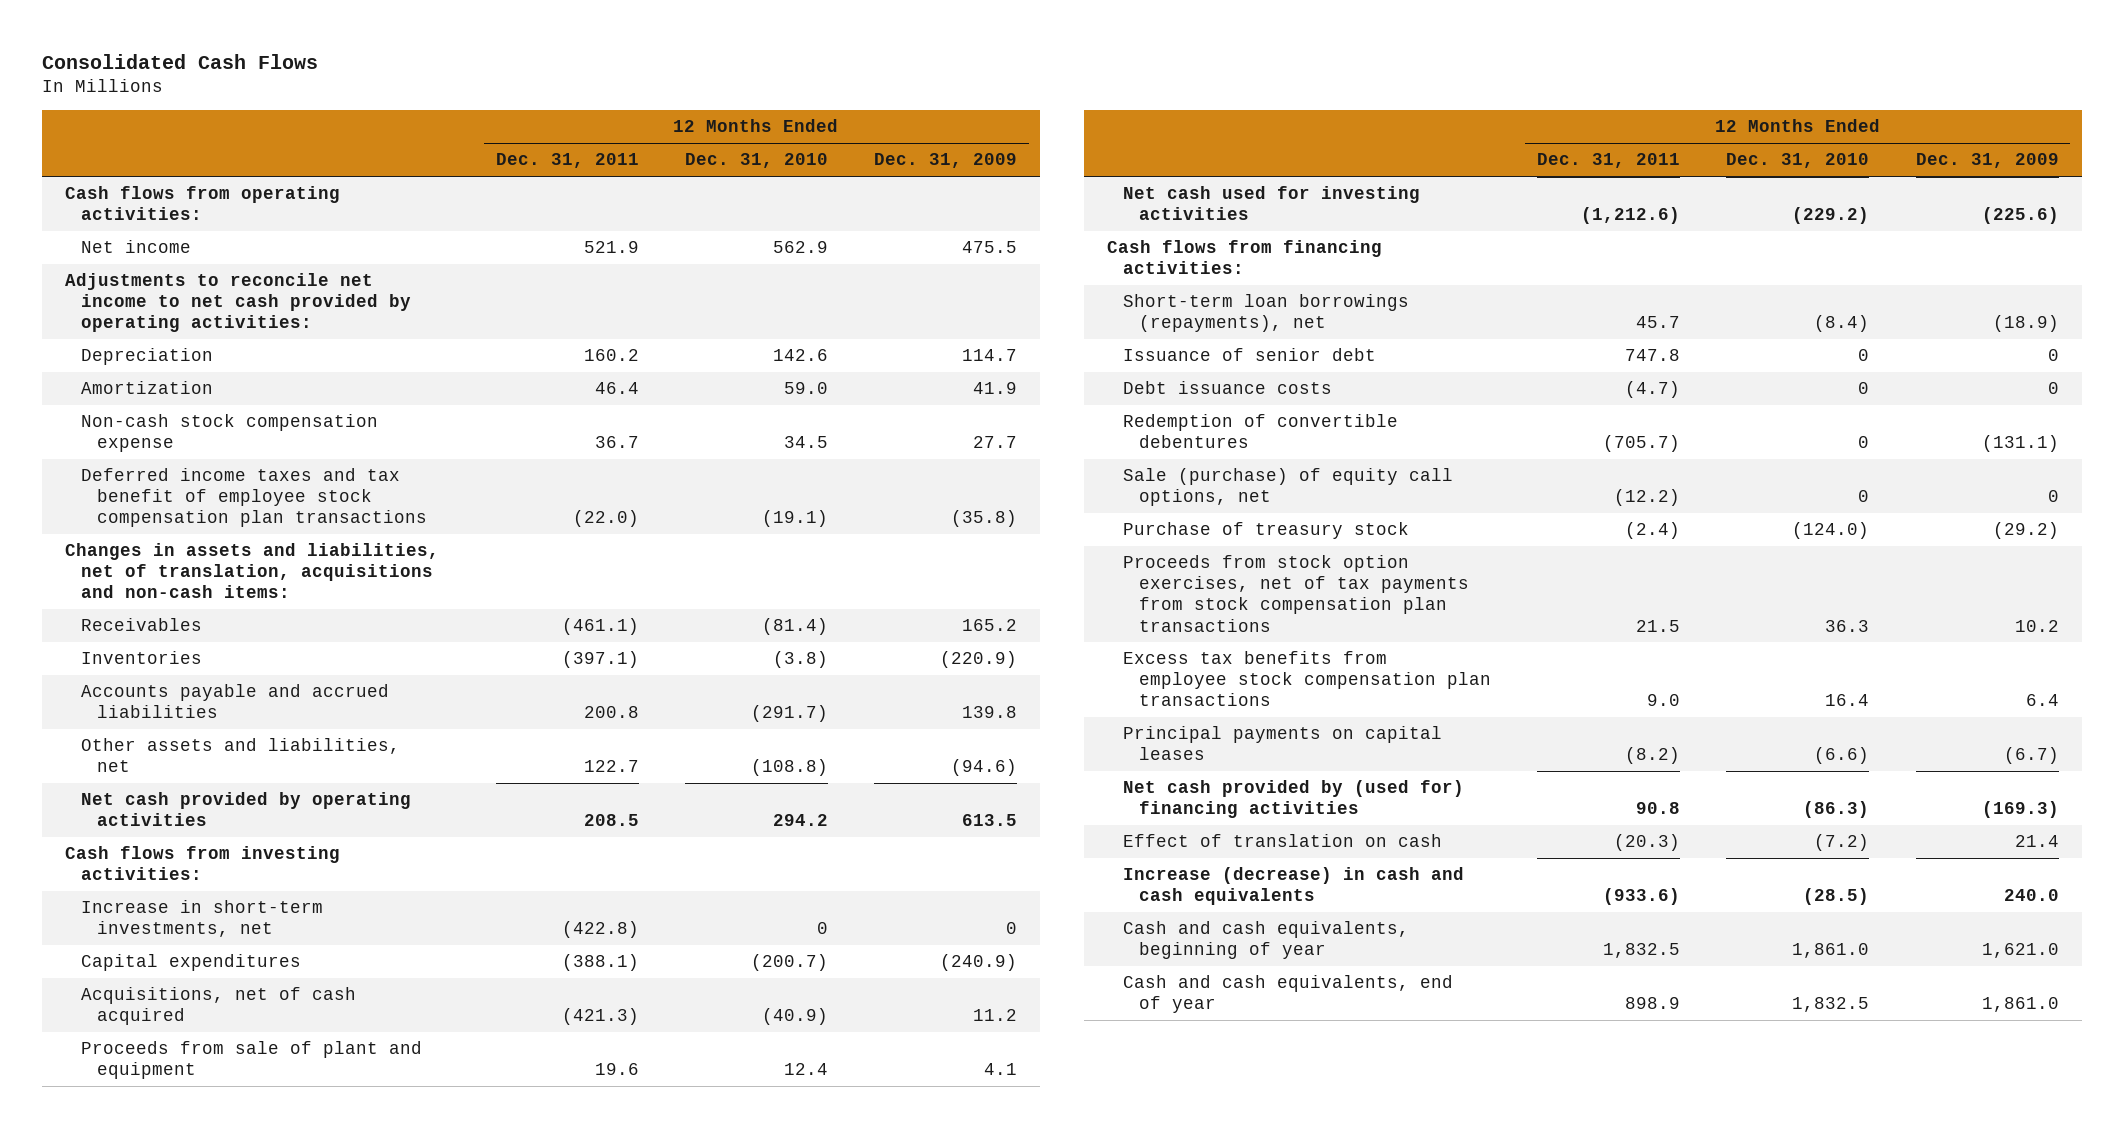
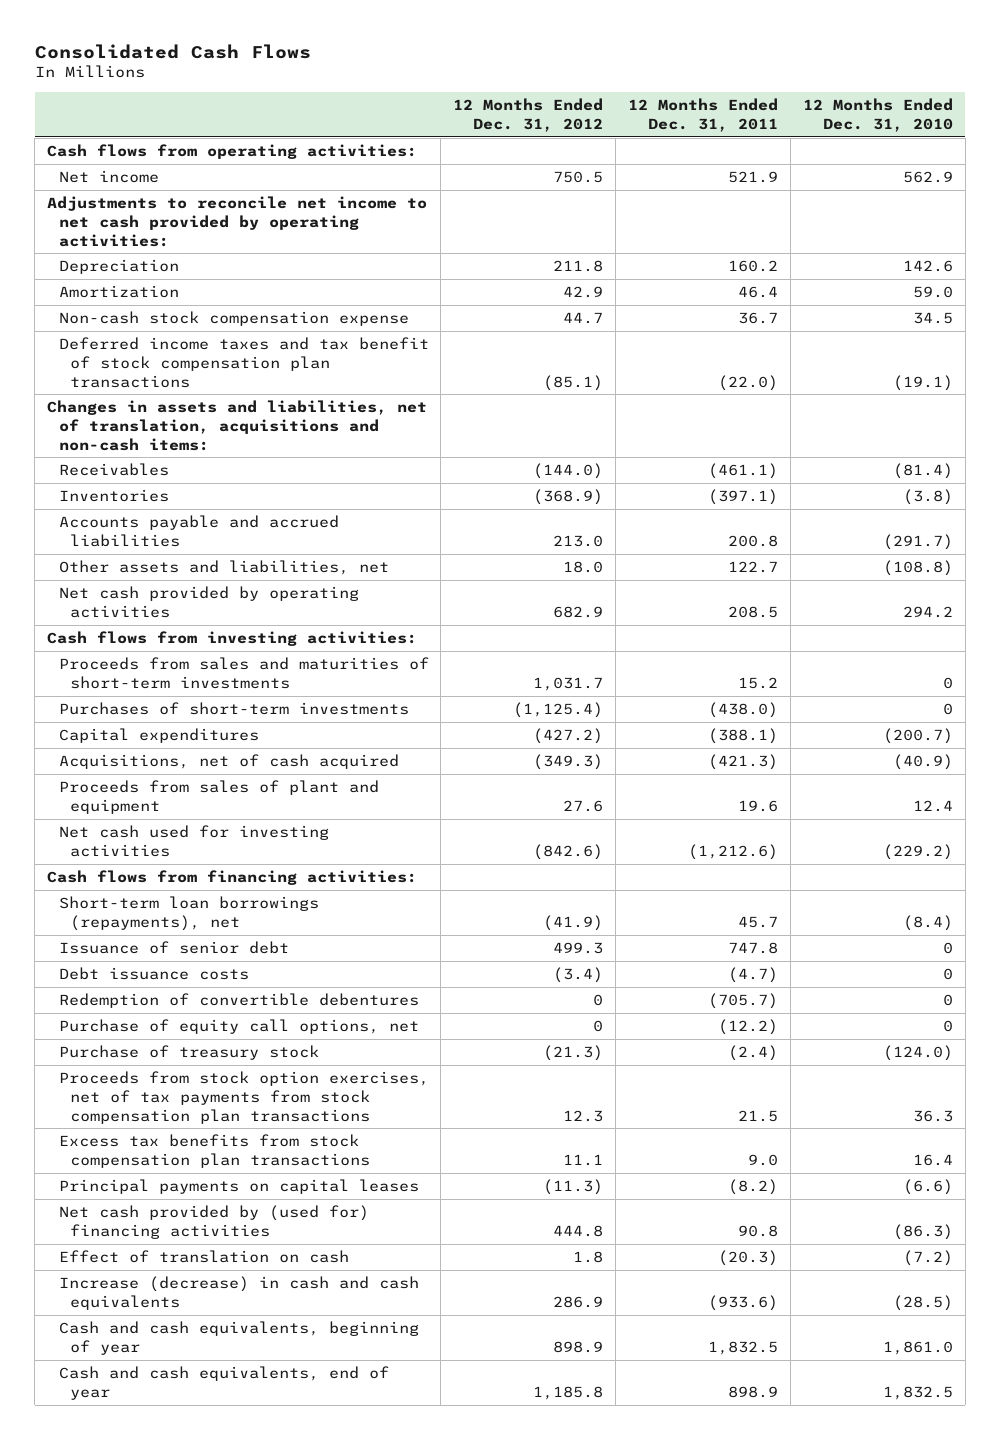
- | 12 Months Ended Dec. 31, 2011 | 12 Months Ended Dec. 31, 2010 | 12 Months Ended Dec. 31, 2009
+ | 12 Months Ended Dec. 31, 2012 | 12 Months Ended Dec. 31, 2011 | 12 Months Ended Dec. 31, 2010
- Deferred income taxes and tax benefit of employee stock compensation plan transactions | (22.0) | (19.1) | (35.8)
+ Deferred income taxes and tax benefit of stock compensation plan transactions | (85.1) | (22.0) | (19.1)
- Increase in short-term investments, net | (422.8) | 0 | 0
+ Proceeds from sales and maturities of short-term investments | 1,031.7 | 15.2 | 0
+ Purchases of short-term investments | (1,125.4) | (438.0) | 0
- Proceeds from sale of plant and equipment | 19.6 | 12.4 | 4.1
+ Proceeds from sales of plant and equipment | 27.6 | 19.6 | 12.4
- Sale (purchase) of equity call options, net | (12.2) | 0 | 0
+ Purchase of equity call options, net | 0 | (12.2) | 0
- Excess tax benefits from employee stock compensation plan transactions | 9.0 | 16.4 | 6.4
+ Excess tax benefits from stock compensation plan transactions | 11.1 | 9.0 | 16.4

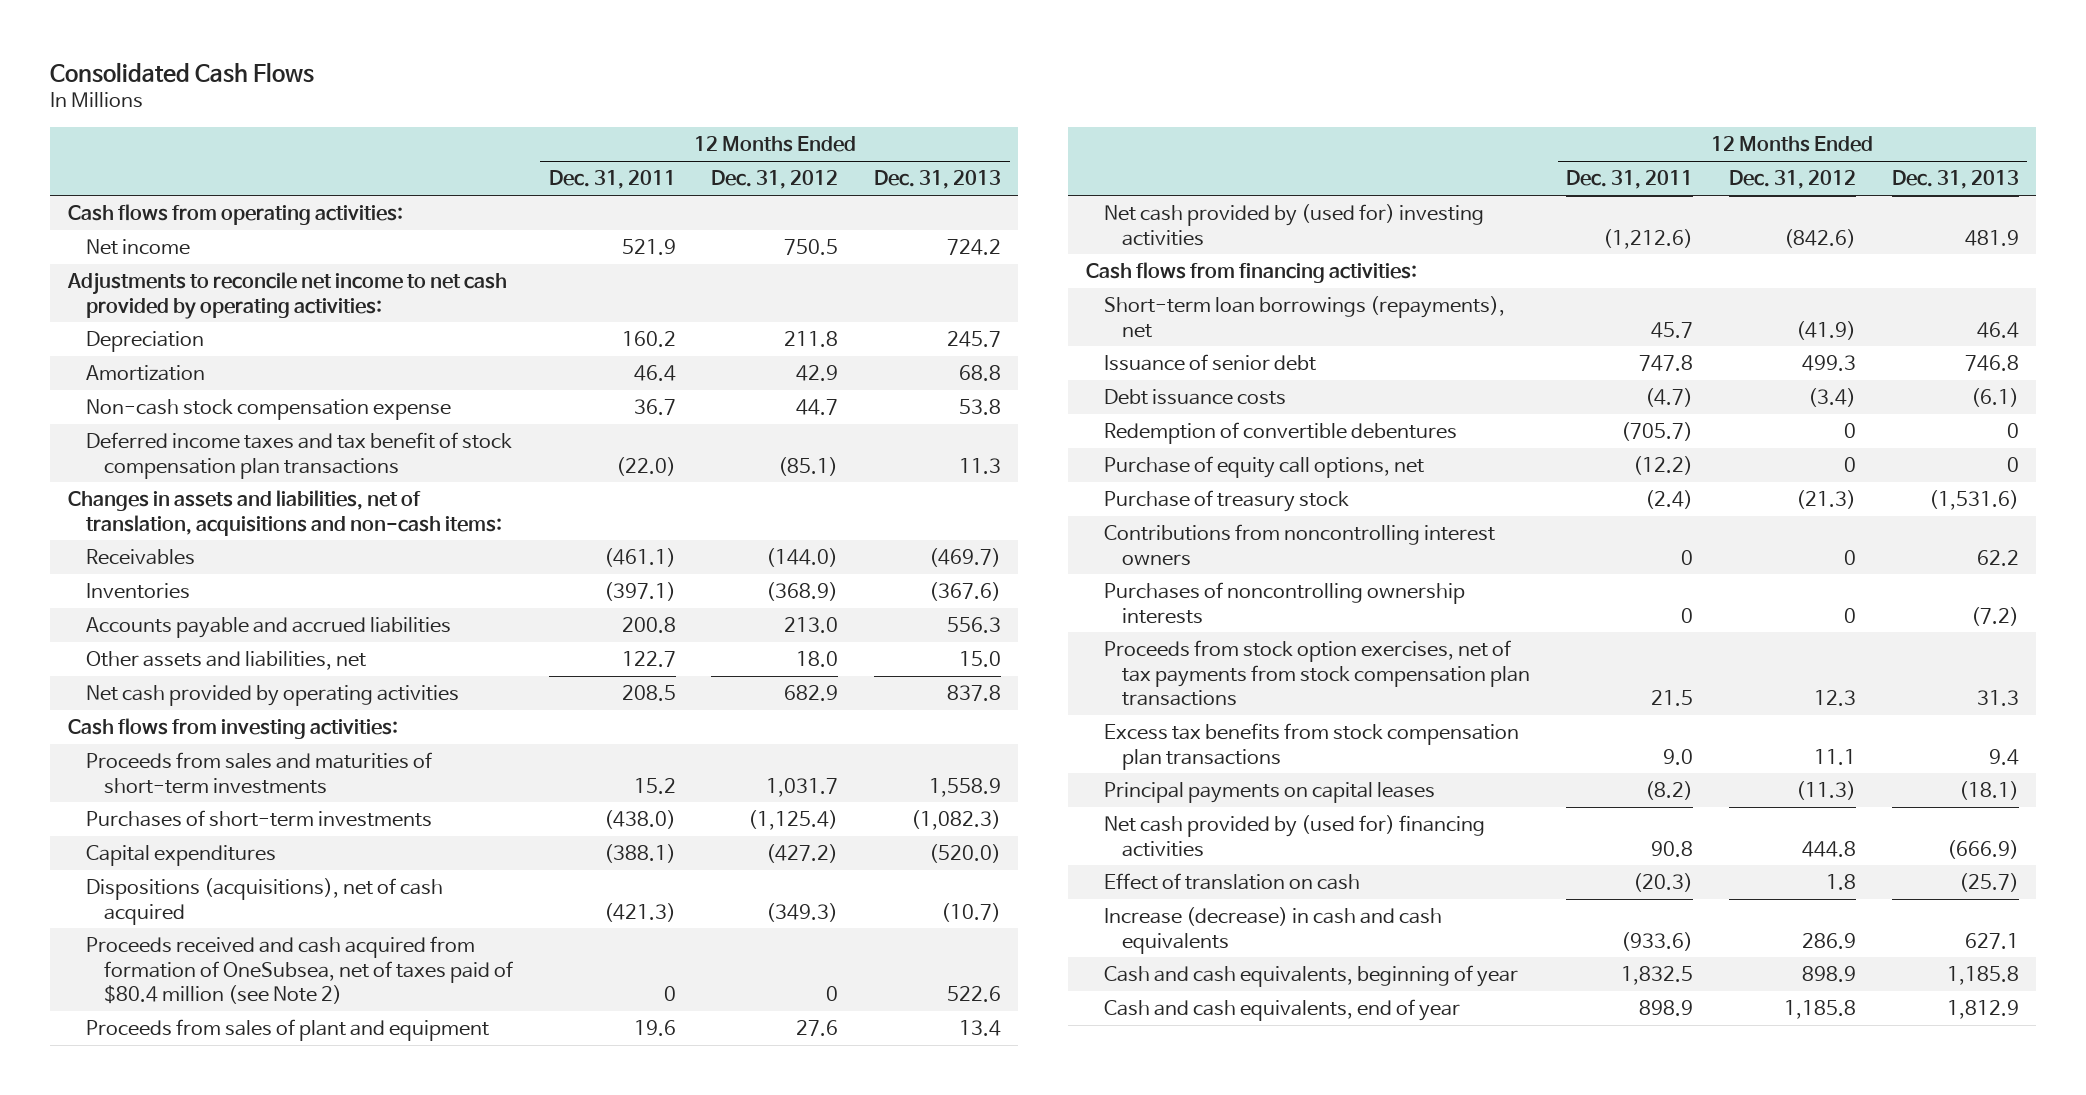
- | 12 Months Ended Dec. 31, 2012 | 12 Months Ended Dec. 31, 2011 | 12 Months Ended Dec. 31, 2010
+ | 12 Months Ended Dec. 31, 2011 | 12 Months Ended Dec. 31, 2012 | 12 Months Ended Dec. 31, 2013
- Acquisitions, net of cash acquired | (349.3) | (421.3) | (40.9)
+ Dispositions (acquisitions), net of cash acquired | (421.3) | (349.3) | (10.7)
+ Proceeds received and cash acquired from formation of OneSubsea, net of taxes paid of $80.4 million (see Note 2) | 0 | 0 | 522.6
- Net cash used for investing activities | (842.6) | (1,212.6) | (229.2)
+ Net cash provided by (used for) investing activities | (1,212.6) | (842.6) | 481.9
+ Contributions from noncontrolling interest owners | 0 | 0 | 62.2
+ Purchases of noncontrolling ownership interests | 0 | 0 | (7.2)

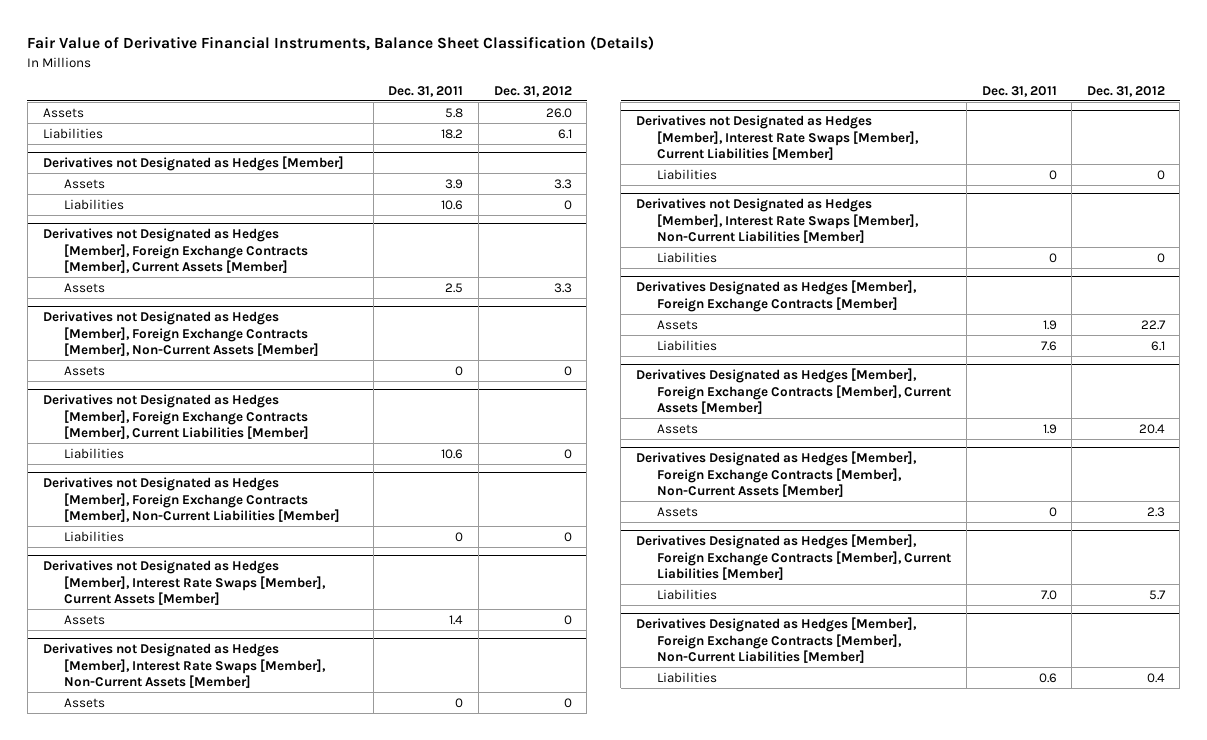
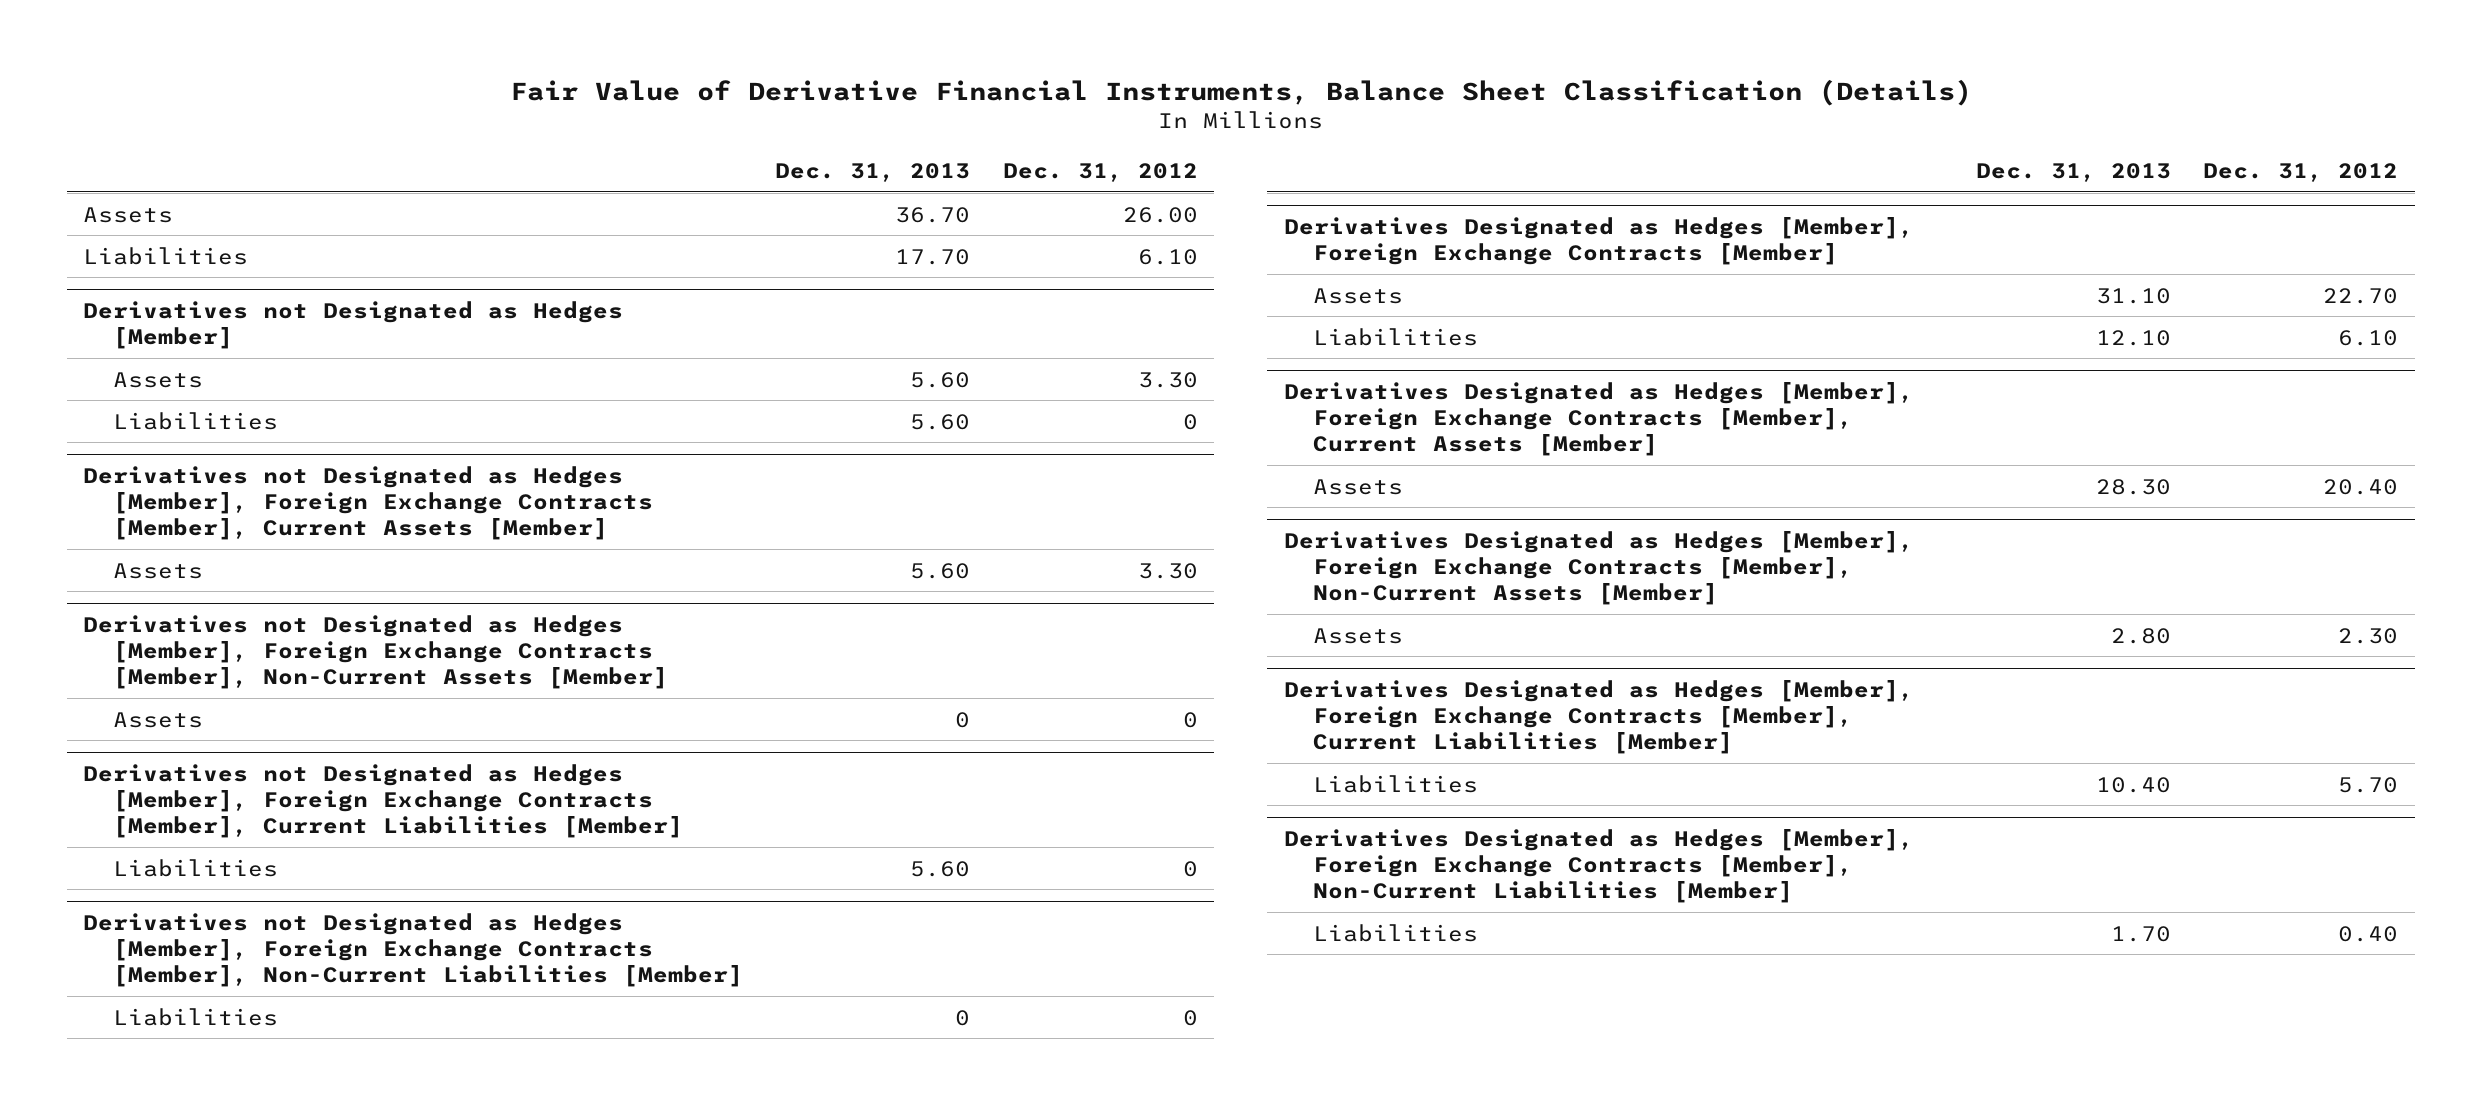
- | Dec. 31, 2011 | Dec. 31, 2012
+ | Dec. 31, 2013 | Dec. 31, 2012
- Assets | 5.8 | 26.0
- Liabilities | 18.2 | 6.1
+ Assets | 36.70 | 26.00
+ Liabilities | 17.70 | 6.10
@ Derivatives not Designated as Hedges [Member]
- Assets | 3.9 | 3.3
+ Assets | 5.60 | 3.30
@ Derivatives not Designated as Hedges [Member], Foreign Exchange Contracts [Member], Current Assets [Member]
- Assets | 2.5 | 3.3
+ Assets | 5.60 | 3.30
- Derivatives not Designated as Hedges [Member], Interest Rate Swaps [Member], Current Assets [Member]
- Assets | 1.4 | 0
- Derivatives not Designated as Hedges [Member], Interest Rate Swaps [Member], Non-Current Assets [Member]
- Assets | 0 | 0
- Derivatives not Designated as Hedges [Member], Interest Rate Swaps [Member], Current Liabilities [Member]
- Liabilities | 0 | 0
- Derivatives not Designated as Hedges [Member], Interest Rate Swaps [Member], Non-Current Liabilities [Member]
- Liabilities | 0 | 0
@ Derivatives Designated as Hedges [Member], Foreign Exchange Contracts [Member]
- Assets | 1.9 | 22.7
- Liabilities | 7.6 | 6.1
+ Assets | 31.10 | 22.70
+ Liabilities | 12.10 | 6.10
@ Derivatives Designated as Hedges [Member], Foreign Exchange Contracts [Member], Current Assets [Member]
- Assets | 1.9 | 20.4
+ Assets | 28.30 | 20.40
@ Derivatives Designated as Hedges [Member], Foreign Exchange Contracts [Member], Non-Current Assets [Member]
- Assets | 0 | 2.3
+ Assets | 2.80 | 2.30
@ Derivatives Designated as Hedges [Member], Foreign Exchange Contracts [Member], Current Liabilities [Member]
- Liabilities | 7.0 | 5.7
+ Liabilities | 10.40 | 5.70
@ Derivatives Designated as Hedges [Member], Foreign Exchange Contracts [Member], Non-Current Liabilities [Member]
- Liabilities | 0.6 | 0.4
+ Liabilities | 1.70 | 0.40

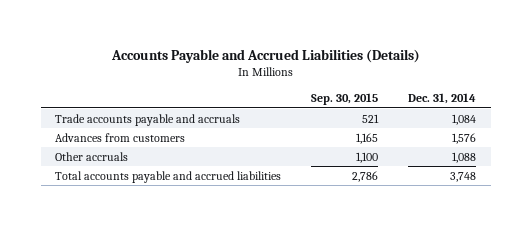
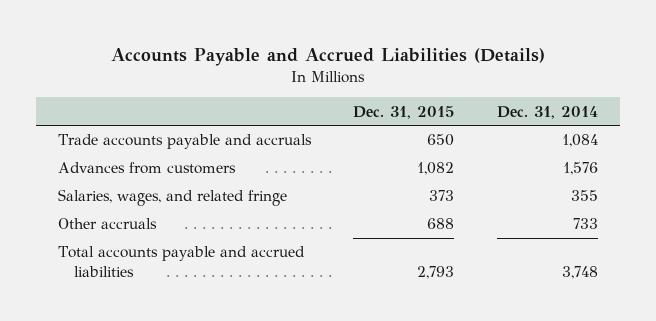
- | Sep. 30, 2015 | Dec. 31, 2014
+ | Dec. 31, 2015 | Dec. 31, 2014
- Other accruals | 1,100 | 1,088
+ Salaries, wages, and related fringe | 373 | 355
+ Other accruals | 688 | 733

